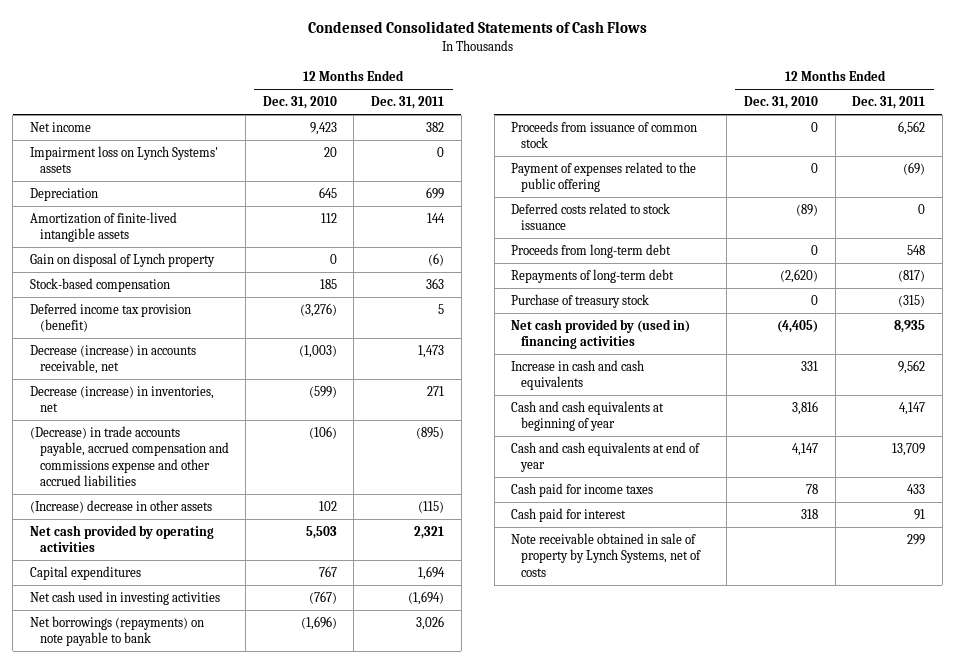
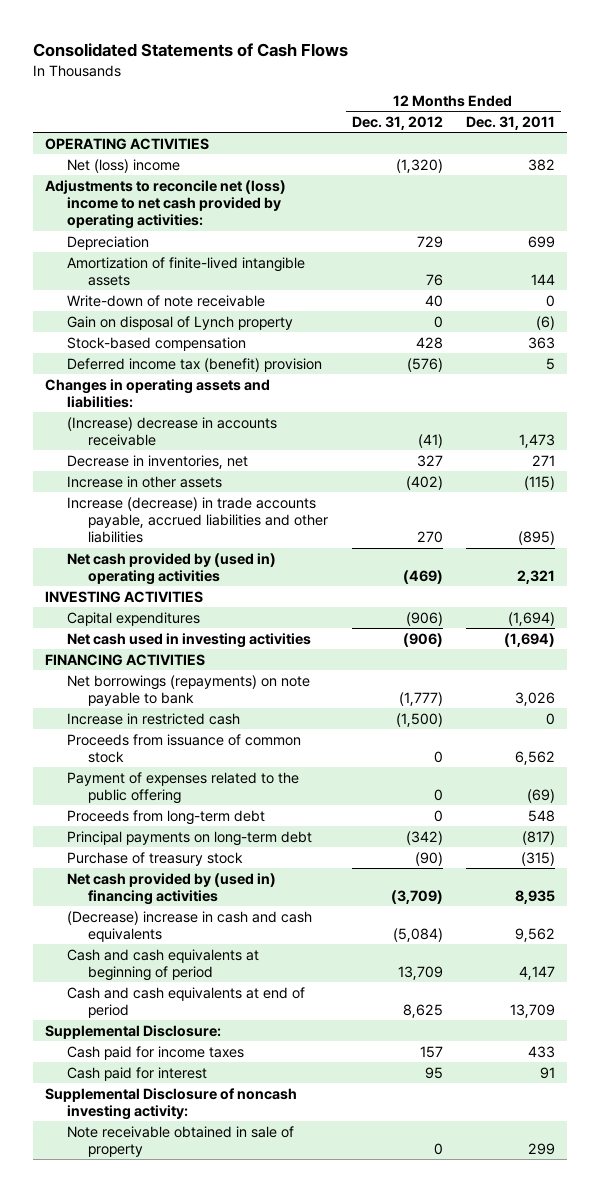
- Condensed Consolidated Statements of Cash Flows
+ Consolidated Statements of Cash Flows
- | 12 Months Ended Dec. 31, 2010 | 12 Months Ended Dec. 31, 2011
+ | 12 Months Ended Dec. 31, 2012 | 12 Months Ended Dec. 31, 2011
- Net income | 9,423 | 382
- Impairment loss on Lynch Systems' assets | 20 | 0
+ OPERATING ACTIVITIES
+ Net (loss) income | (1,320) | 382
+ Adjustments to reconcile net (loss) income to net cash provided by operating activities:
+ Write-down of note receivable | 40 | 0
- Deferred income tax provision (benefit) | (3,276) | 5
- Decrease (increase) in accounts receivable, net | (1,003) | 1,473
- Decrease (increase) in inventories, net | (599) | 271
- (Decrease) in trade accounts payable, accrued compensation and commissions expense and other accrued liabilities | (106) | (895)
- (Increase) decrease in other assets | 102 | (115)
- Net cash provided by operating activities | 5,503 | 2,321
- Capital expenditures | 767 | 1,694
+ Deferred income tax (benefit) provision | (576) | 5
+ Changes in operating assets and liabilities:
+ (Increase) decrease in accounts receivable | (41) | 1,473
+ Decrease in inventories, net | 327 | 271
+ Increase in other assets | (402) | (115)
+ Increase (decrease) in trade accounts payable, accrued liabilities and other liabilities | 270 | (895)
+ Net cash provided by (used in) operating activities | (469) | 2,321
+ INVESTING ACTIVITIES
+ Capital expenditures | (906) | (1,694)
+ FINANCING ACTIVITIES
+ Increase in restricted cash | (1,500) | 0
- Deferred costs related to stock issuance | (89) | 0
- Repayments of long-term debt | (2,620) | (817)
+ Principal payments on long-term debt | (342) | (817)
- Increase in cash and cash equivalents | 331 | 9,562
- Cash and cash equivalents at beginning of year | 3,816 | 4,147
- Cash and cash equivalents at end of year | 4,147 | 13,709
+ (Decrease) increase in cash and cash equivalents | (5,084) | 9,562
+ Cash and cash equivalents at beginning of period | 13,709 | 4,147
+ Cash and cash equivalents at end of period | 8,625 | 13,709
+ Supplemental Disclosure:
- Note receivable obtained in sale of property by Lynch Systems, net of costs | | 299
+ Supplemental Disclosure of noncash investing activity:
+ Note receivable obtained in sale of property | 0 | 299

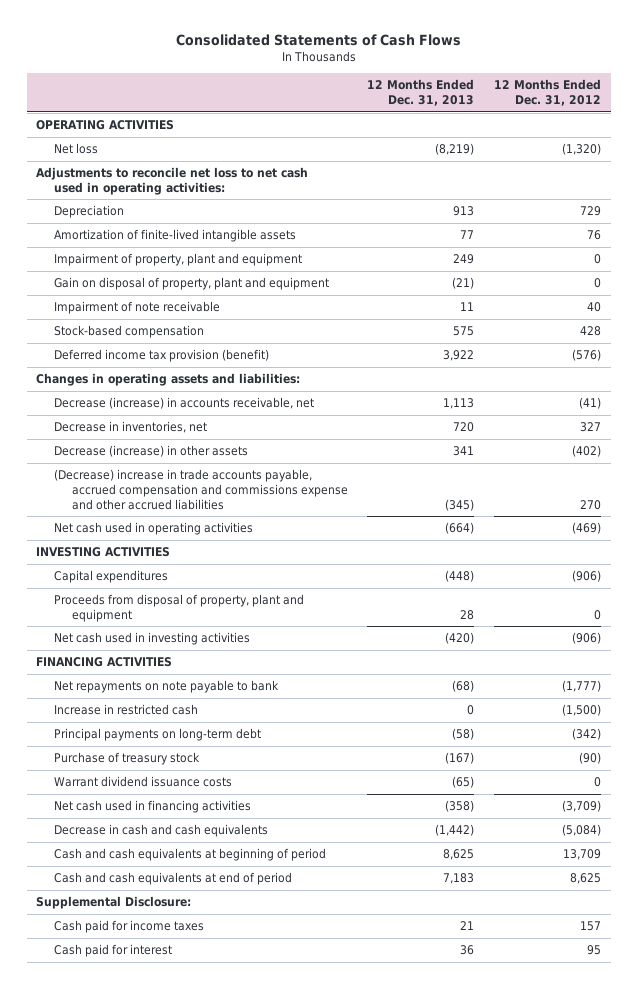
- | 12 Months Ended Dec. 31, 2012 | 12 Months Ended Dec. 31, 2011
+ | 12 Months Ended Dec. 31, 2013 | 12 Months Ended Dec. 31, 2012
- Net (loss) income | (1,320) | 382
- Adjustments to reconcile net (loss) income to net cash provided by operating activities:
+ Net loss | (8,219) | (1,320)
+ Adjustments to reconcile net loss to net cash used in operating activities:
- Write-down of note receivable | 40 | 0
- Gain on disposal of Lynch property | 0 | (6)
+ Impairment of property, plant and equipment | 249 | 0
+ Gain on disposal of property, plant and equipment | (21) | 0
+ Impairment of note receivable | 11 | 40
- Deferred income tax (benefit) provision | (576) | 5
+ Deferred income tax provision (benefit) | 3,922 | (576)
- (Increase) decrease in accounts receivable | (41) | 1,473
+ Decrease (increase) in accounts receivable, net | 1,113 | (41)
- Increase in other assets | (402) | (115)
- Increase (decrease) in trade accounts payable, accrued liabilities and other liabilities | 270 | (895)
- Net cash provided by (used in) operating activities | (469) | 2,321
+ Decrease (increase) in other assets | 341 | (402)
+ (Decrease) increase in trade accounts payable, accrued compensation and commissions expense and other accrued liabilities | (345) | 270
+ Net cash used in operating activities | (664) | (469)
+ Proceeds from disposal of property, plant and equipment | 28 | 0
- Net borrowings (repayments) on note payable to bank | (1,777) | 3,026
+ Net repayments on note payable to bank | (68) | (1,777)
- Proceeds from issuance of common stock | 0 | 6,562
- Payment of expenses related to the public offering | 0 | (69)
- Proceeds from long-term debt | 0 | 548
- Net cash provided by (used in) financing activities | (3,709) | 8,935
- (Decrease) increase in cash and cash equivalents | (5,084) | 9,562
+ Warrant dividend issuance costs | (65) | 0
+ Net cash used in financing activities | (358) | (3,709)
+ Decrease in cash and cash equivalents | (1,442) | (5,084)
- Supplemental Disclosure of noncash investing activity:
- Note receivable obtained in sale of property | 0 | 299

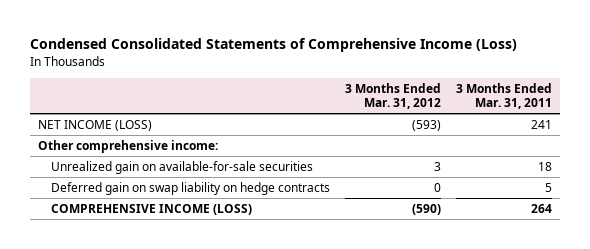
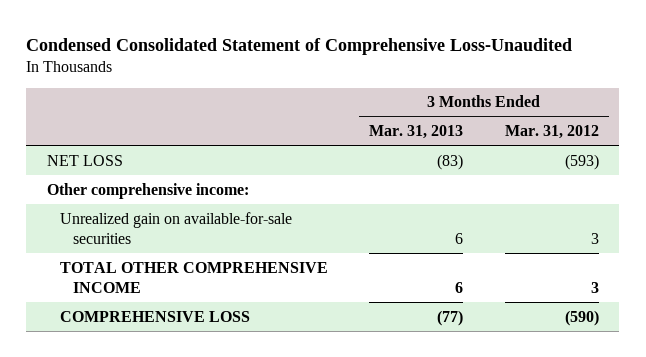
- Condensed Consolidated Statements of Comprehensive Income (Loss)
+ Condensed Consolidated Statement of Comprehensive Loss-Unaudited
- | 3 Months Ended Mar. 31, 2012 | 3 Months Ended Mar. 31, 2011
+ | 3 Months Ended Mar. 31, 2013 | 3 Months Ended Mar. 31, 2012
- NET INCOME (LOSS) | (593) | 241
+ NET LOSS | (83) | (593)
- Deferred gain on swap liability on hedge contracts | 0 | 5
- COMPREHENSIVE INCOME (LOSS) | (590) | 264
+ TOTAL OTHER COMPREHENSIVE INCOME | 6 | 3
+ COMPREHENSIVE LOSS | (77) | (590)

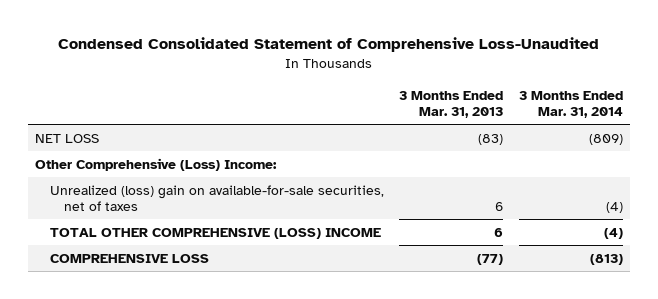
- | 3 Months Ended Mar. 31, 2013 | 3 Months Ended Mar. 31, 2012
+ | 3 Months Ended Mar. 31, 2013 | 3 Months Ended Mar. 31, 2014
- Other comprehensive income:
- Unrealized gain on available-for-sale securities | 6 | 3
- TOTAL OTHER COMPREHENSIVE INCOME | 6 | 3
+ Other Comprehensive (Loss) Income:
+ Unrealized (loss) gain on available-for-sale securities, net of taxes | 6 | (4)
+ TOTAL OTHER COMPREHENSIVE (LOSS) INCOME | 6 | (4)

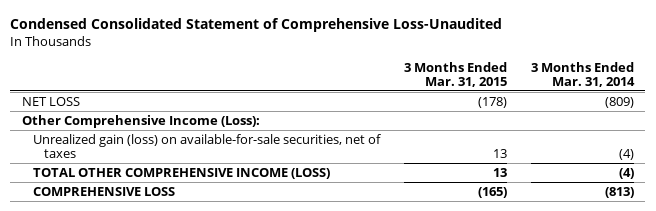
- | 3 Months Ended Mar. 31, 2013 | 3 Months Ended Mar. 31, 2014
+ | 3 Months Ended Mar. 31, 2015 | 3 Months Ended Mar. 31, 2014
- Other Comprehensive (Loss) Income:
- Unrealized (loss) gain on available-for-sale securities, net of taxes | 6 | (4)
- TOTAL OTHER COMPREHENSIVE (LOSS) INCOME | 6 | (4)
+ Other Comprehensive Income (Loss):
+ Unrealized gain (loss) on available-for-sale securities, net of taxes | 13 | (4)
+ TOTAL OTHER COMPREHENSIVE INCOME (LOSS) | 13 | (4)

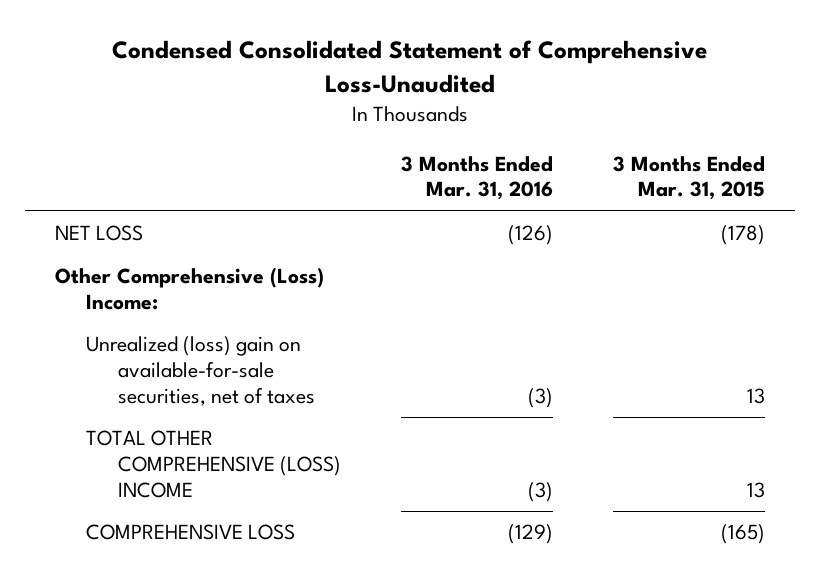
- | 3 Months Ended Mar. 31, 2015 | 3 Months Ended Mar. 31, 2014
+ | 3 Months Ended Mar. 31, 2016 | 3 Months Ended Mar. 31, 2015
- Other Comprehensive Income (Loss):
- Unrealized gain (loss) on available-for-sale securities, net of taxes | 13 | (4)
- TOTAL OTHER COMPREHENSIVE INCOME (LOSS) | 13 | (4)
+ Other Comprehensive (Loss) Income:
+ Unrealized (loss) gain on available-for-sale securities, net of taxes | (3) | 13
+ TOTAL OTHER COMPREHENSIVE (LOSS) INCOME | (3) | 13

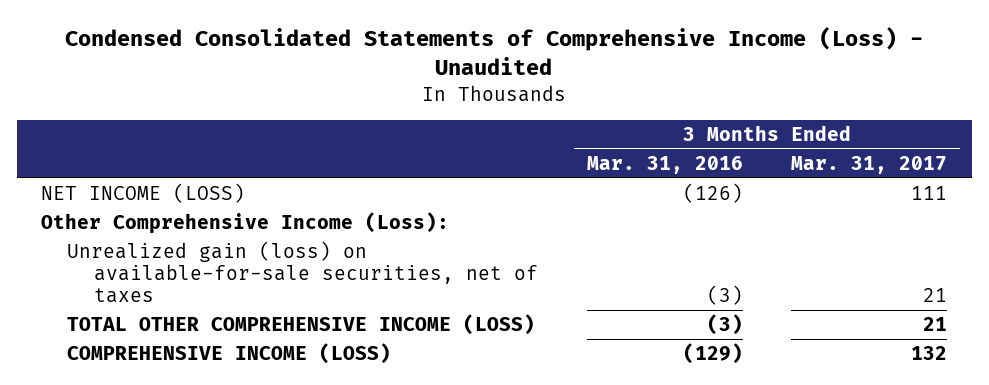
- Condensed Consolidated Statement of Comprehensive Loss-Unaudited
+ Condensed Consolidated Statements of Comprehensive Income (Loss) - Unaudited
- | 3 Months Ended Mar. 31, 2016 | 3 Months Ended Mar. 31, 2015
+ | 3 Months Ended Mar. 31, 2016 | 3 Months Ended Mar. 31, 2017
- NET LOSS | (126) | (178)
- Other Comprehensive (Loss) Income:
- Unrealized (loss) gain on available-for-sale securities, net of taxes | (3) | 13
- TOTAL OTHER COMPREHENSIVE (LOSS) INCOME | (3) | 13
- COMPREHENSIVE LOSS | (129) | (165)
+ NET INCOME (LOSS) | (126) | 111
+ Other Comprehensive Income (Loss):
+ Unrealized gain (loss) on available-for-sale securities, net of taxes | (3) | 21
+ TOTAL OTHER COMPREHENSIVE INCOME (LOSS) | (3) | 21
+ COMPREHENSIVE INCOME (LOSS) | (129) | 132

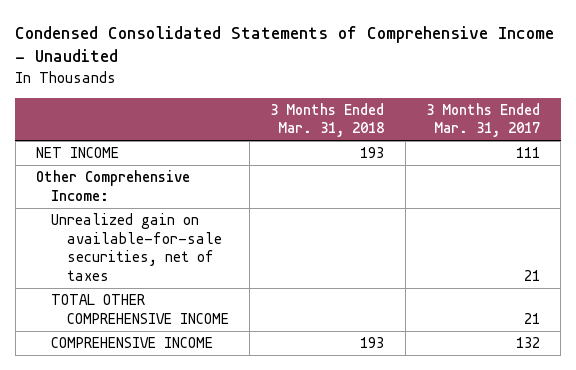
- Condensed Consolidated Statements of Comprehensive Income (Loss) - Unaudited
+ Condensed Consolidated Statements of Comprehensive Income - Unaudited
- | 3 Months Ended Mar. 31, 2016 | 3 Months Ended Mar. 31, 2017
+ | 3 Months Ended Mar. 31, 2018 | 3 Months Ended Mar. 31, 2017
- NET INCOME (LOSS) | (126) | 111
- Other Comprehensive Income (Loss):
- Unrealized gain (loss) on available-for-sale securities, net of taxes | (3) | 21
- TOTAL OTHER COMPREHENSIVE INCOME (LOSS) | (3) | 21
- COMPREHENSIVE INCOME (LOSS) | (129) | 132
+ NET INCOME | 193 | 111
+ Other Comprehensive Income:
+ Unrealized gain on available-for-sale securities, net of taxes | | 21
+ TOTAL OTHER COMPREHENSIVE INCOME | | 21
+ COMPREHENSIVE INCOME | 193 | 132

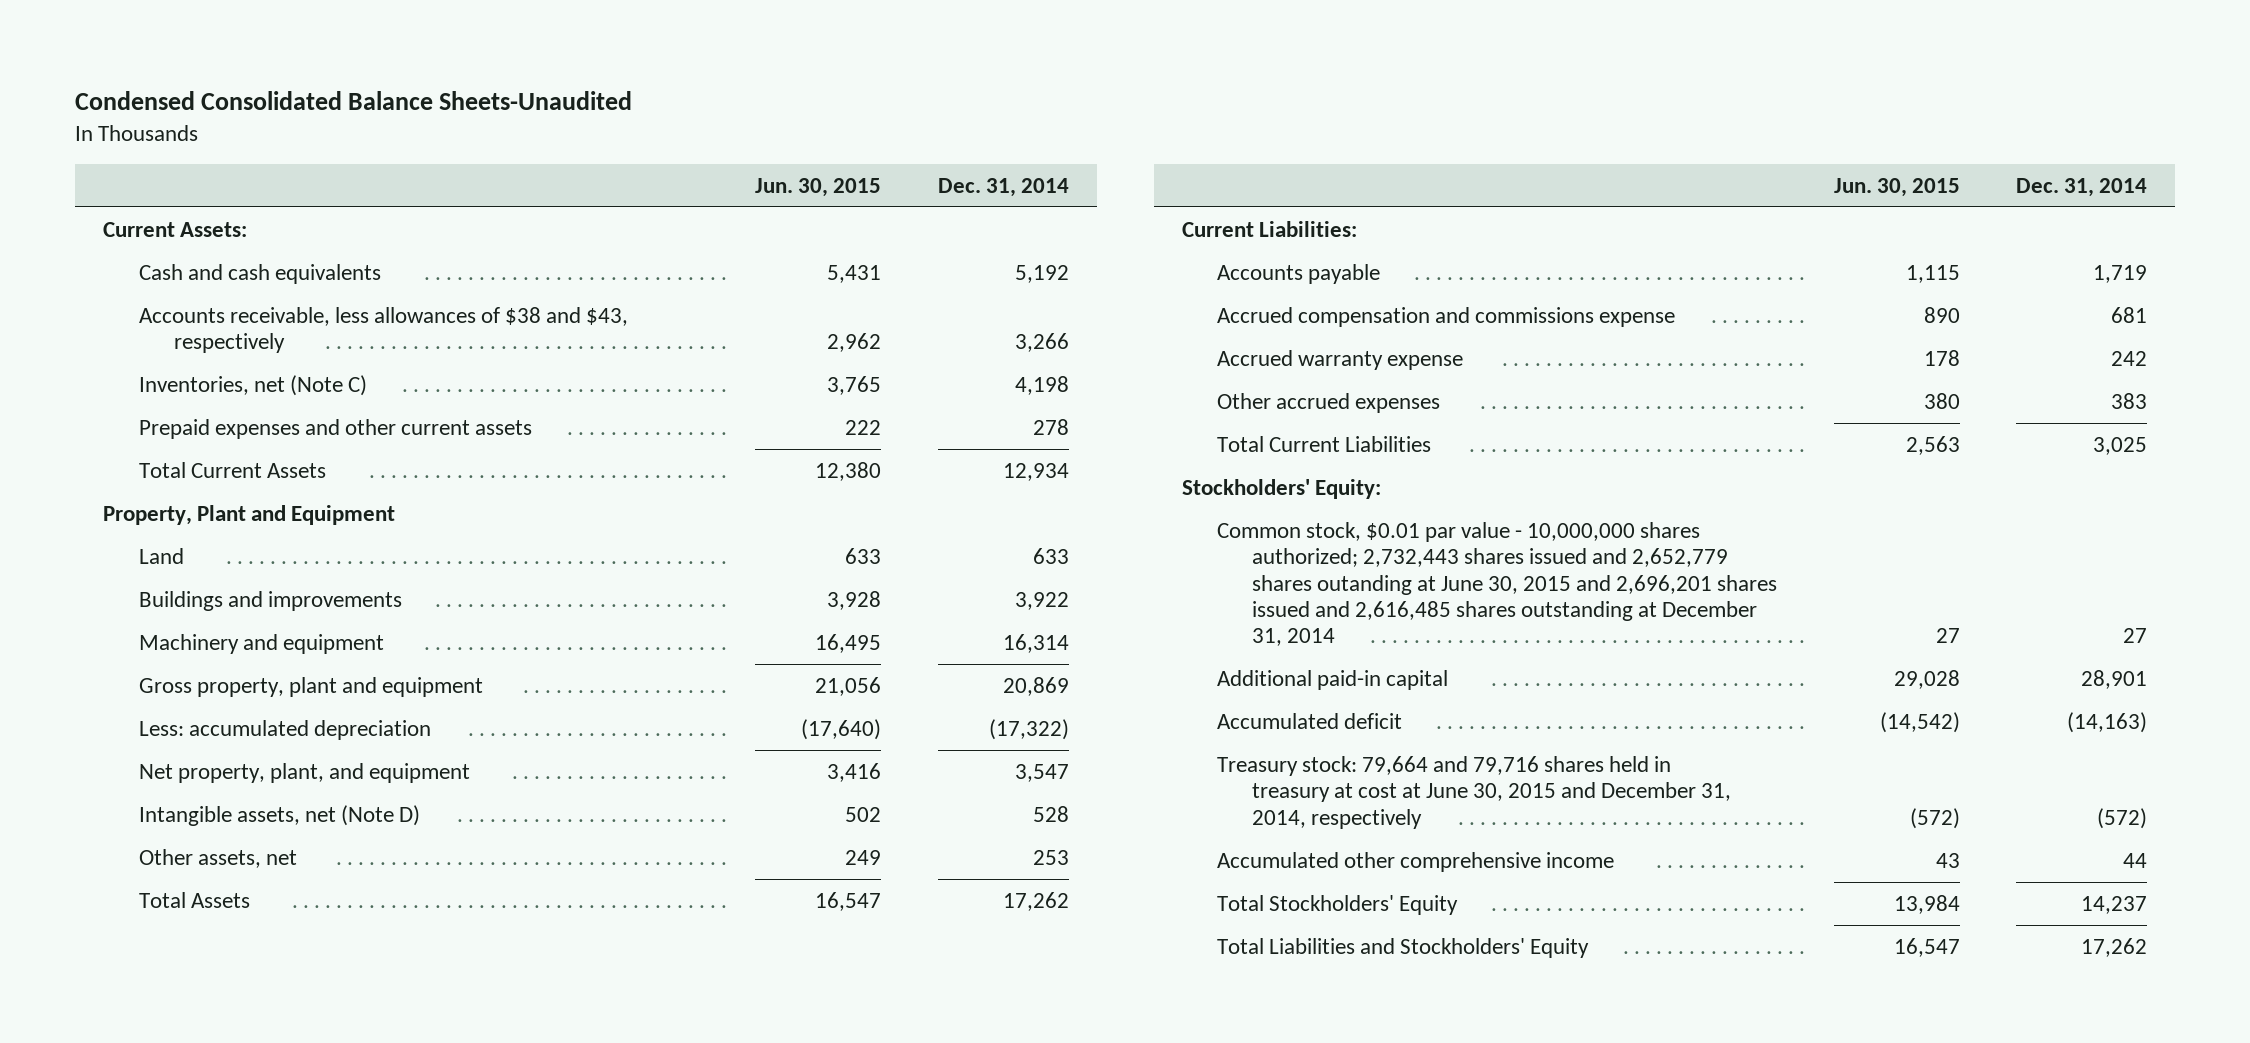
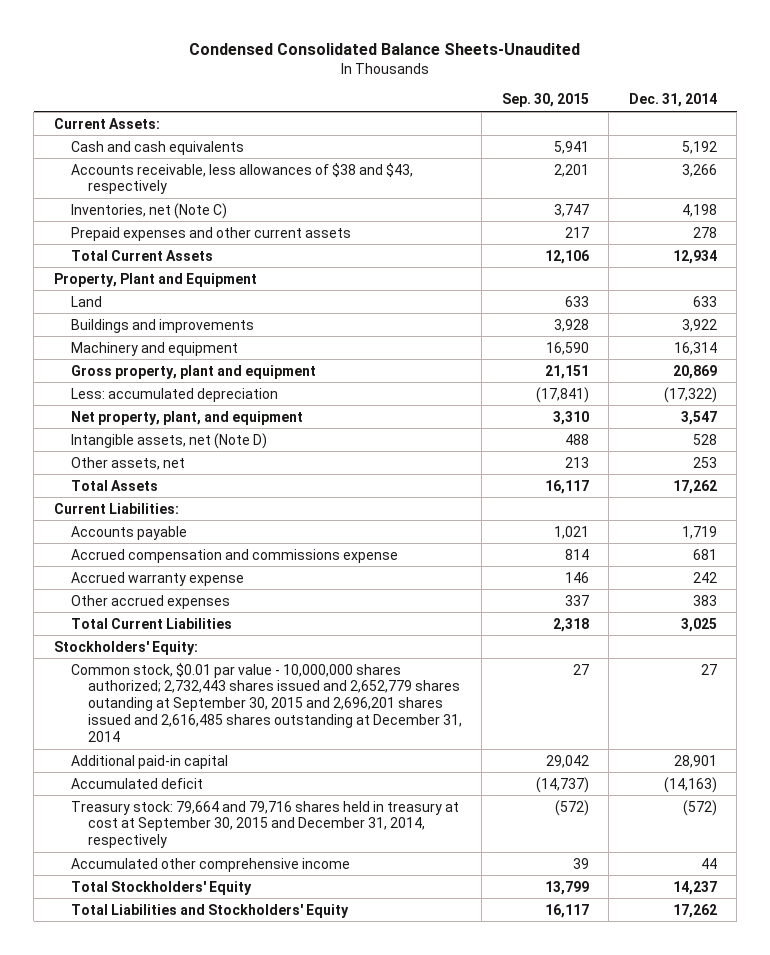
- | Jun. 30, 2015 | Dec. 31, 2014
+ | Sep. 30, 2015 | Dec. 31, 2014
- Common stock, $0.01 par value - 10,000,000 shares authorized; 2,732,443 shares issued and 2,652,779 shares outanding at June 30, 2015 and 2,696,201 shares issued and 2,616,485 shares outstanding at December 31, 2014 | 27 | 27
+ Common stock, $0.01 par value - 10,000,000 shares authorized; 2,732,443 shares issued and 2,652,779 shares outanding at September 30, 2015 and 2,696,201 shares issued and 2,616,485 shares outstanding at December 31, 2014 | 27 | 27
- Treasury stock: 79,664 and 79,716 shares held in treasury at cost at June 30, 2015 and December 31, 2014, respectively | (572) | (572)
+ Treasury stock: 79,664 and 79,716 shares held in treasury at cost at September 30, 2015 and December 31, 2014, respectively | (572) | (572)

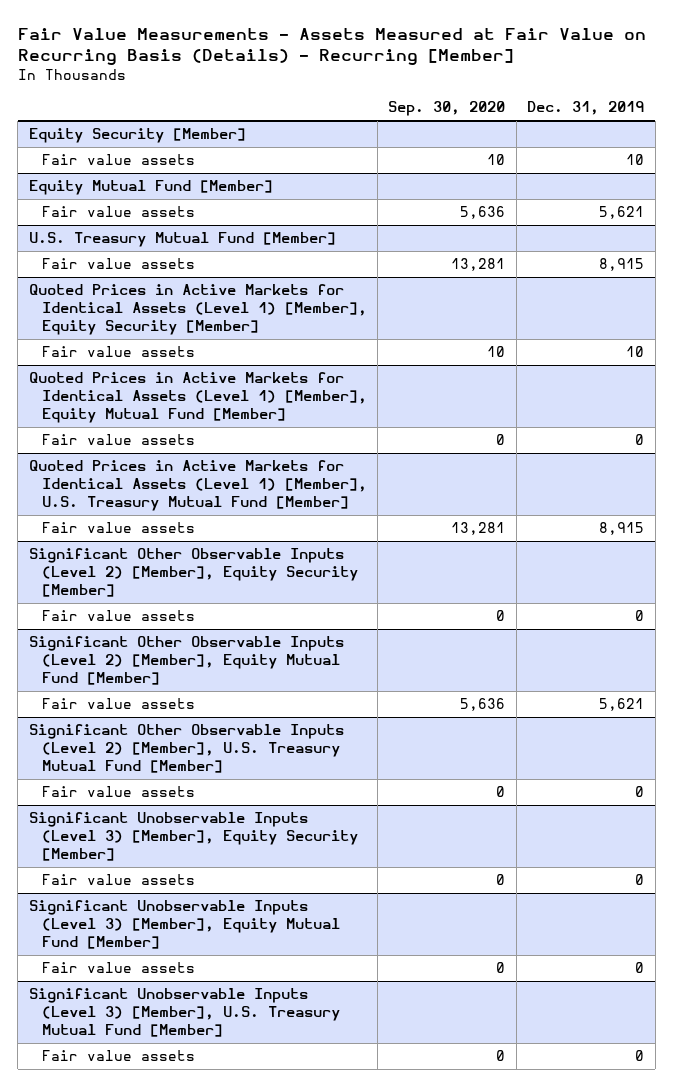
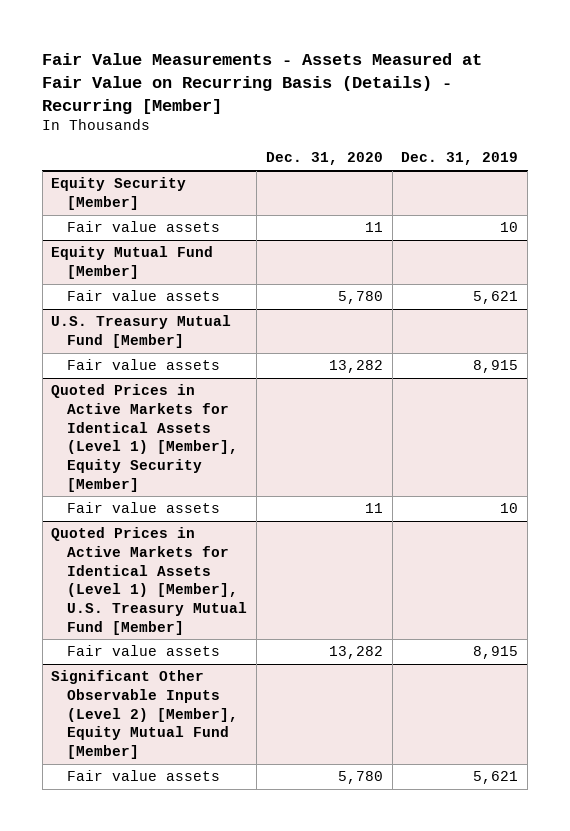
- | Sep. 30, 2020 | Dec. 31, 2019
+ | Dec. 31, 2020 | Dec. 31, 2019
- Quoted Prices in Active Markets for Identical Assets (Level 1) [Member], Equity Mutual Fund [Member]
- Fair value assets | 0 | 0
- Significant Other Observable Inputs (Level 2) [Member], Equity Security [Member]
- Fair value assets | 0 | 0
- Significant Other Observable Inputs (Level 2) [Member], U.S. Treasury Mutual Fund [Member]
- Fair value assets | 0 | 0
- Significant Unobservable Inputs (Level 3) [Member], Equity Security [Member]
- Fair value assets | 0 | 0
- Significant Unobservable Inputs (Level 3) [Member], Equity Mutual Fund [Member]
- Fair value assets | 0 | 0
- Significant Unobservable Inputs (Level 3) [Member], U.S. Treasury Mutual Fund [Member]
- Fair value assets | 0 | 0

